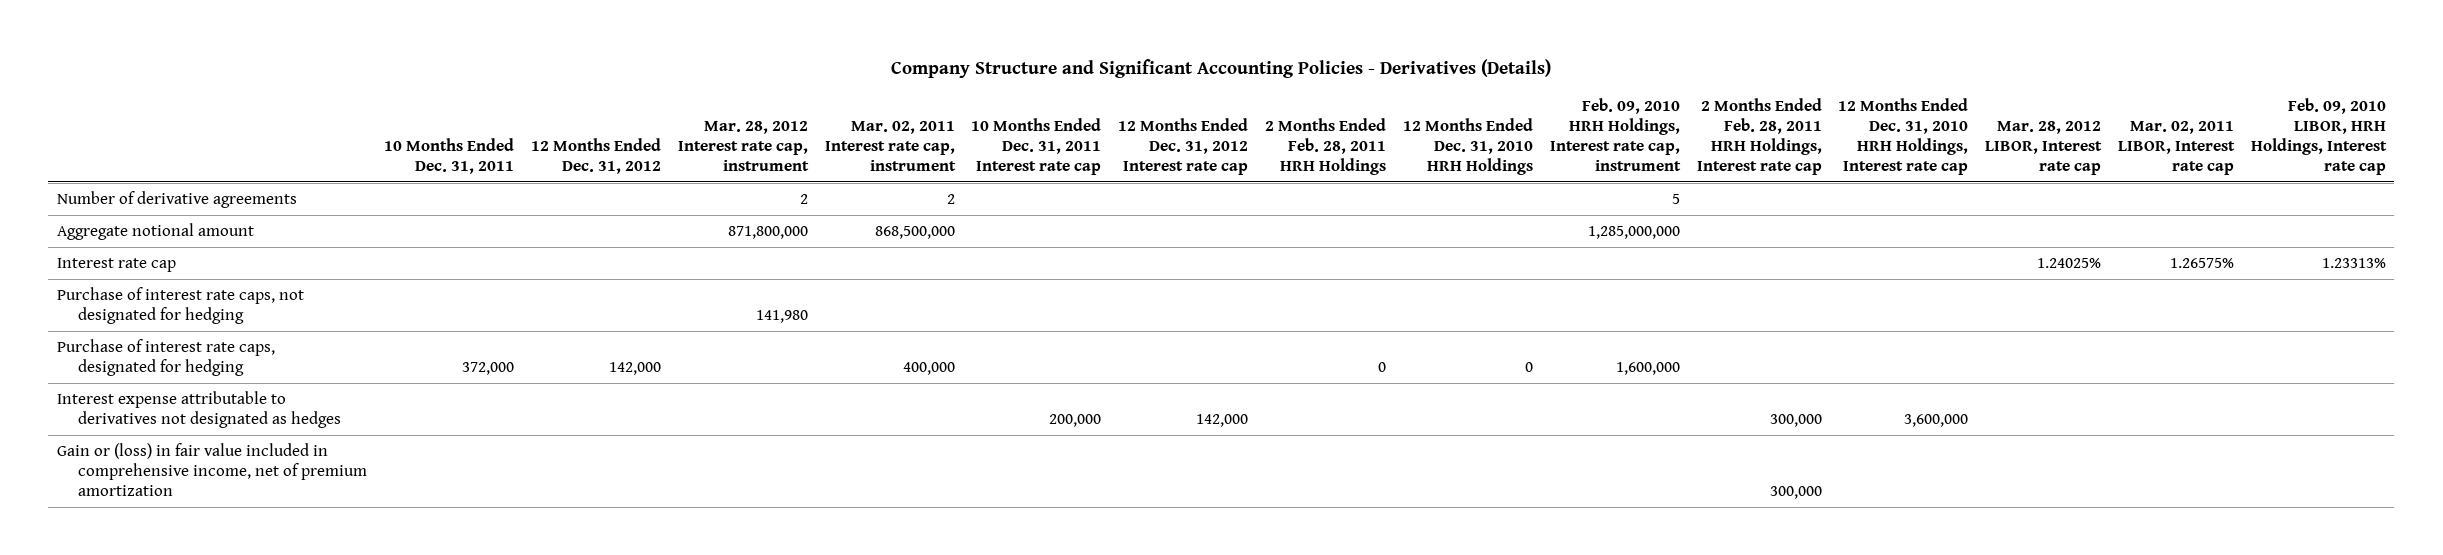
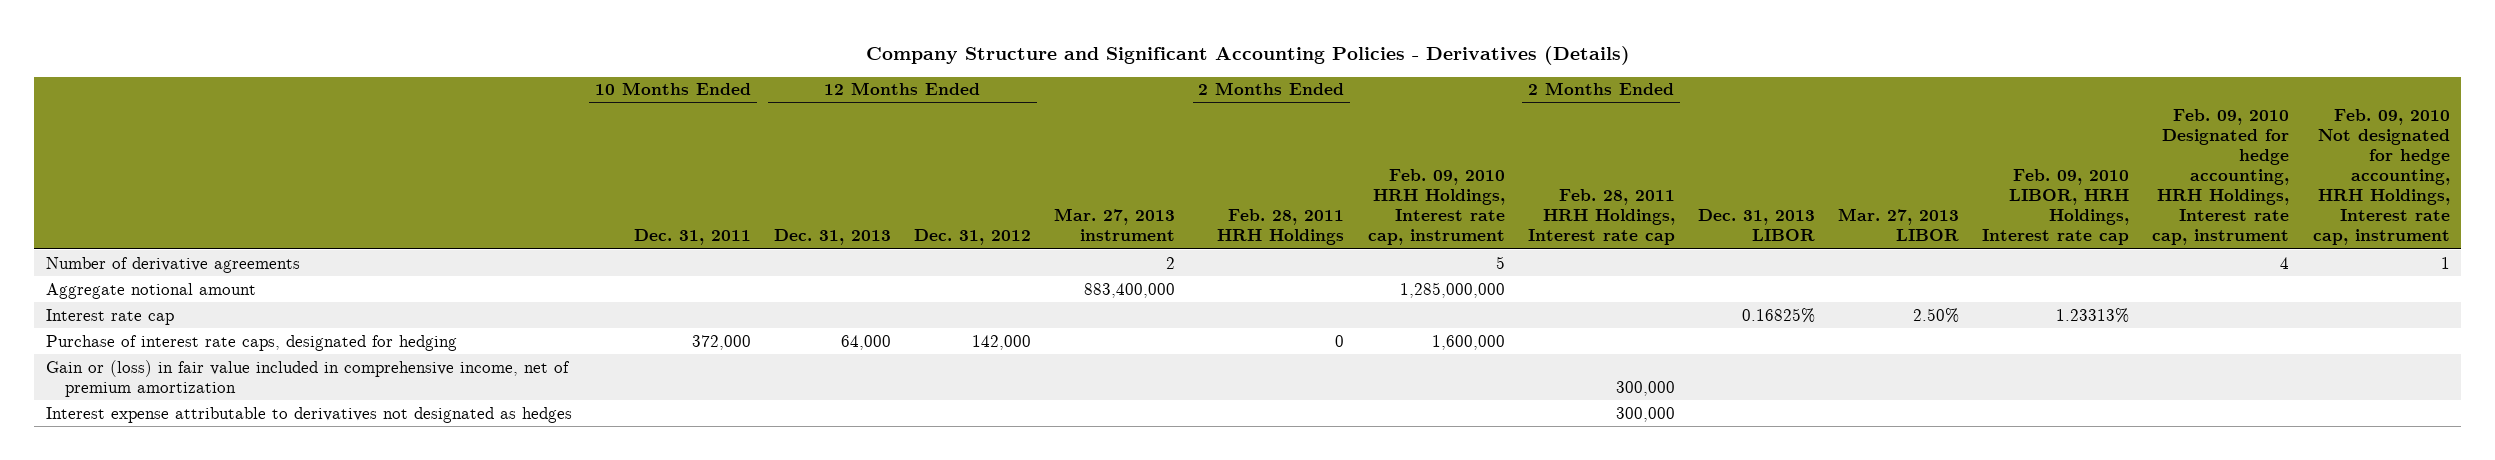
- | 10 Months Ended Dec. 31, 2011 | 12 Months Ended Dec. 31, 2012 | Mar. 28, 2012 Interest rate cap, instrument | Mar. 02, 2011 Interest rate cap, instrument | 10 Months Ended Dec. 31, 2011 Interest rate cap | 12 Months Ended Dec. 31, 2012 Interest rate cap | 2 Months Ended Feb. 28, 2011 HRH Holdings | 12 Months Ended Dec. 31, 2010 HRH Holdings | Feb. 09, 2010 HRH Holdings, Interest rate cap, instrument | 2 Months Ended Feb. 28, 2011 HRH Holdings, Interest rate cap | 12 Months Ended Dec. 31, 2010 HRH Holdings, Interest rate cap | Mar. 28, 2012 LIBOR, Interest rate cap | Mar. 02, 2011 LIBOR, Interest rate cap | Feb. 09, 2010 LIBOR, HRH Holdings, Interest rate cap
+ | 10 Months Ended Dec. 31, 2011 | 12 Months Ended Dec. 31, 2013 | 12 Months Ended Dec. 31, 2012 | Mar. 27, 2013 instrument | 2 Months Ended Feb. 28, 2011 HRH Holdings | Feb. 09, 2010 HRH Holdings, Interest rate cap, instrument | 2 Months Ended Feb. 28, 2011 HRH Holdings, Interest rate cap | Dec. 31, 2013 LIBOR | Mar. 27, 2013 LIBOR | Feb. 09, 2010 LIBOR, HRH Holdings, Interest rate cap | Feb. 09, 2010 Designated for hedge accounting, HRH Holdings, Interest rate cap, instrument | Feb. 09, 2010 Not designated for hedge accounting, HRH Holdings, Interest rate cap, instrument
- Purchase of interest rate caps, not designated for hedging | | | 141,980 | | | | | | | | | | |
moved down: Interest expense attributable to derivatives not designated as hedges | | | | | | | 300,000 | | | | |

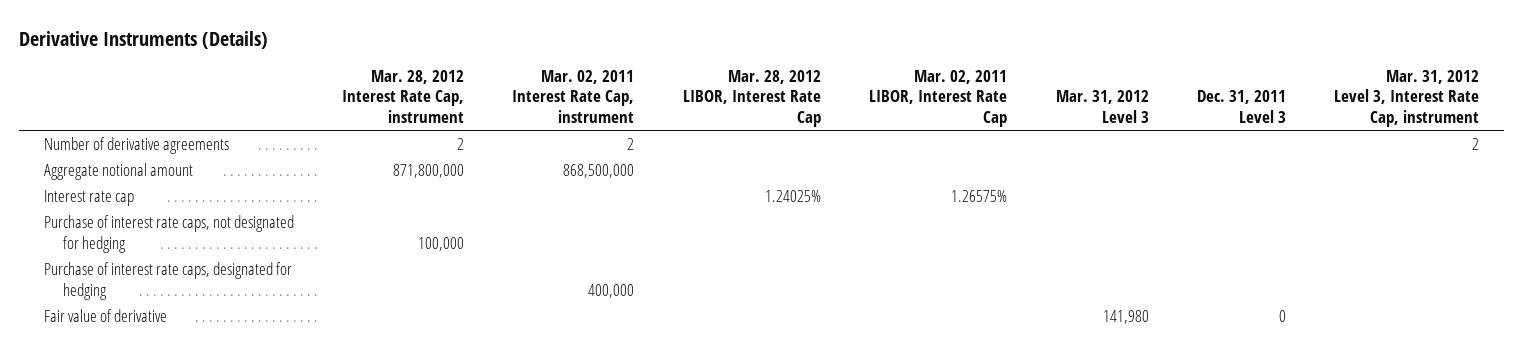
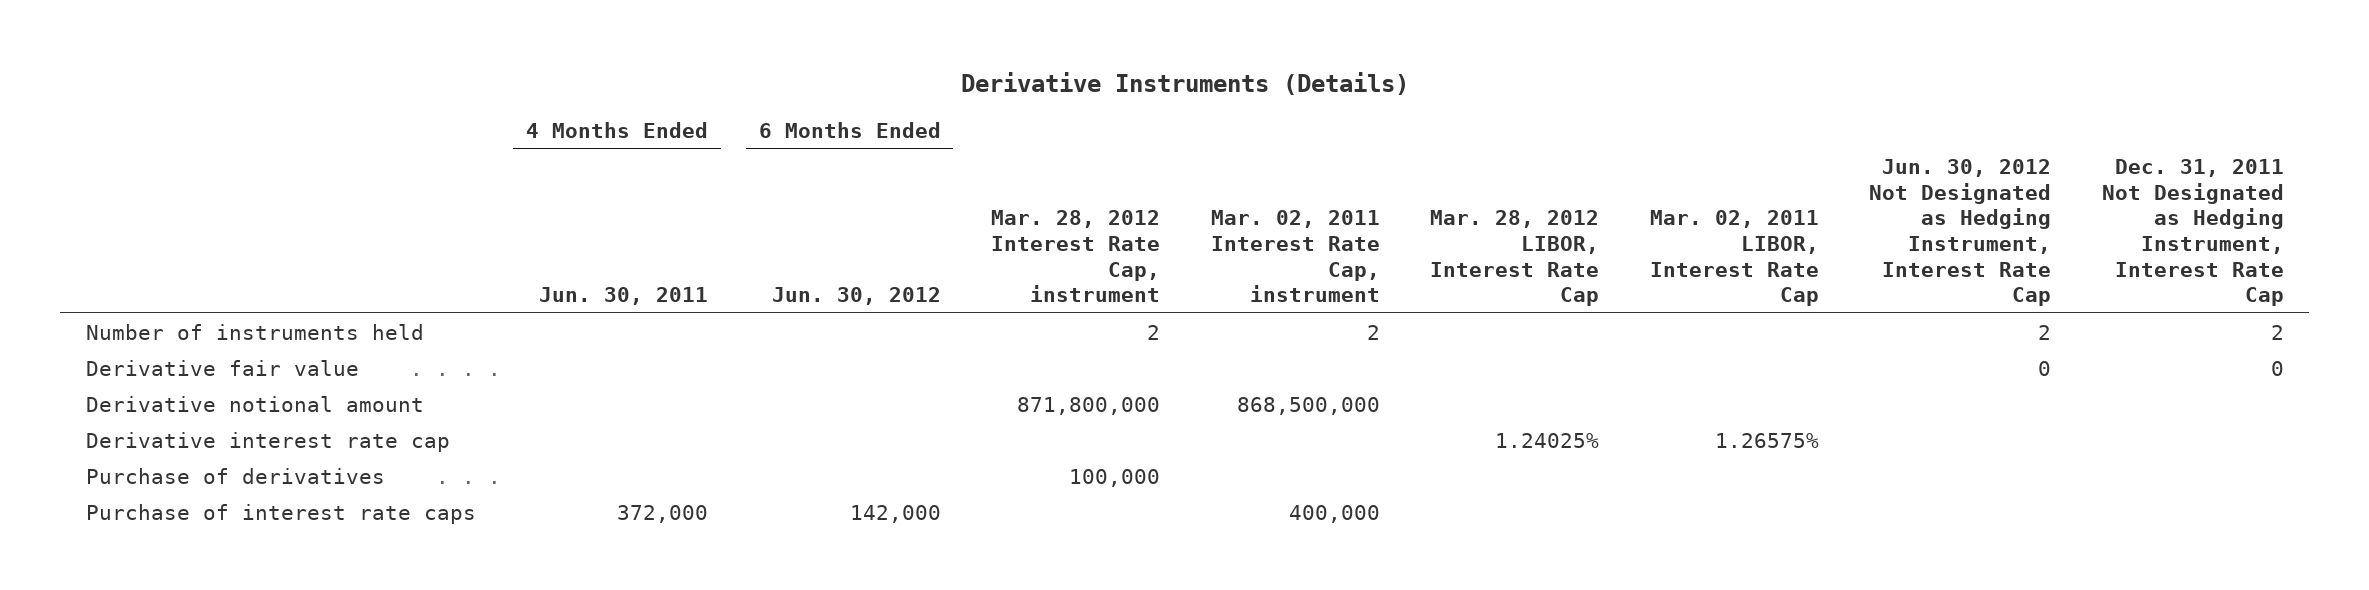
- | Mar. 28, 2012 Interest Rate Cap, instrument | Mar. 02, 2011 Interest Rate Cap, instrument | Mar. 28, 2012 LIBOR, Interest Rate Cap | Mar. 02, 2011 LIBOR, Interest Rate Cap | Mar. 31, 2012 Level 3 | Dec. 31, 2011 Level 3 | Mar. 31, 2012 Level 3, Interest Rate Cap, instrument
+ | 4 Months Ended Jun. 30, 2011 | 6 Months Ended Jun. 30, 2012 | Mar. 28, 2012 Interest Rate Cap, instrument | Mar. 02, 2011 Interest Rate Cap, instrument | Mar. 28, 2012 LIBOR, Interest Rate Cap | Mar. 02, 2011 LIBOR, Interest Rate Cap | Jun. 30, 2012 Not Designated as Hedging Instrument, Interest Rate Cap | Dec. 31, 2011 Not Designated as Hedging Instrument, Interest Rate Cap
- Number of derivative agreements | 2 | 2 | | | | | 2
- Aggregate notional amount | 871,800,000 | 868,500,000 | | | | |
- Interest rate cap | | | 1.24025% | 1.26575% | | |
- Purchase of interest rate caps, not designated for hedging | 100,000 | | | | | |
- Purchase of interest rate caps, designated for hedging | | 400,000 | | | | |
- Fair value of derivative | | | | | 141,980 | 0 |
+ Number of instruments held | | | 2 | 2 | | | 2 | 2
+ Derivative fair value | | | | | | | 0 | 0
+ Derivative notional amount | | | 871,800,000 | 868,500,000 | | | |
+ Derivative interest rate cap | | | | | 1.24025% | 1.26575% | |
+ Purchase of derivatives | | | 100,000 | | | | |
+ Purchase of interest rate caps | 372,000 | 142,000 | | 400,000 | | | |

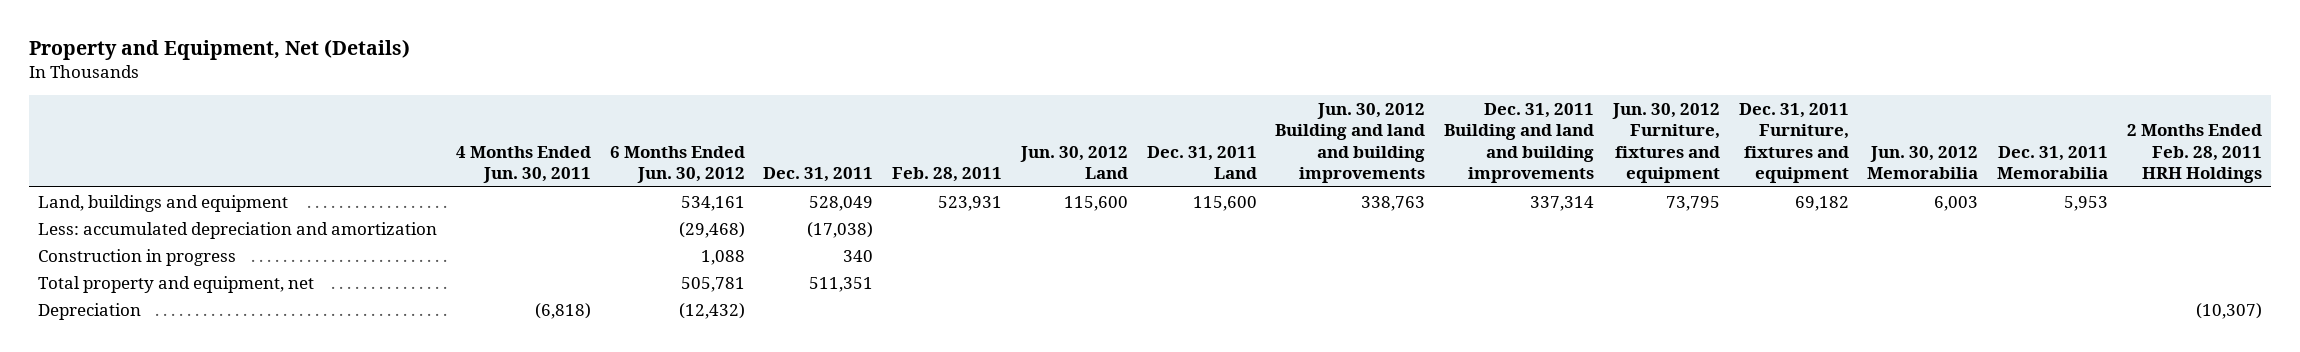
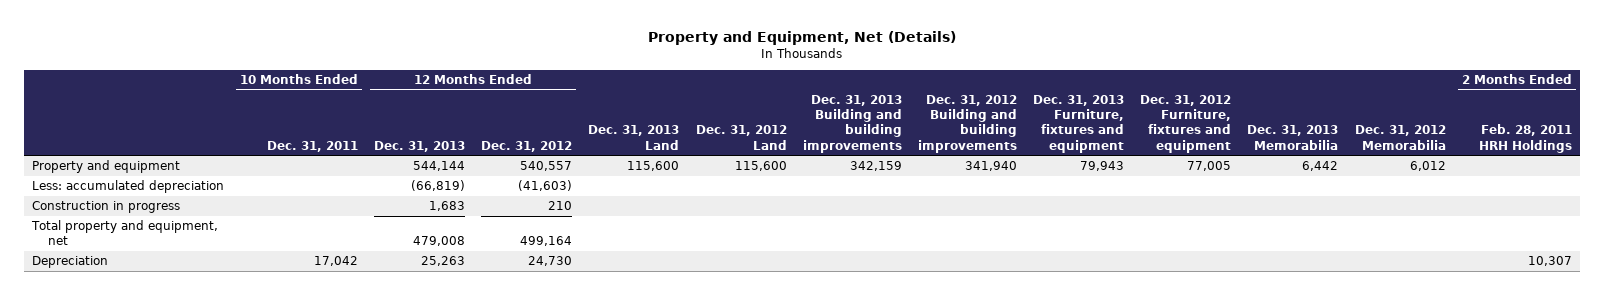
- | 4 Months Ended Jun. 30, 2011 | 6 Months Ended Jun. 30, 2012 | Dec. 31, 2011 | Feb. 28, 2011 | Jun. 30, 2012 Land | Dec. 31, 2011 Land | Jun. 30, 2012 Building and land and building improvements | Dec. 31, 2011 Building and land and building improvements | Jun. 30, 2012 Furniture, fixtures and equipment | Dec. 31, 2011 Furniture, fixtures and equipment | Jun. 30, 2012 Memorabilia | Dec. 31, 2011 Memorabilia | 2 Months Ended Feb. 28, 2011 HRH Holdings
+ | 10 Months Ended Dec. 31, 2011 | 12 Months Ended Dec. 31, 2013 | 12 Months Ended Dec. 31, 2012 | Dec. 31, 2013 Land | Dec. 31, 2012 Land | Dec. 31, 2013 Building and building improvements | Dec. 31, 2012 Building and building improvements | Dec. 31, 2013 Furniture, fixtures and equipment | Dec. 31, 2012 Furniture, fixtures and equipment | Dec. 31, 2013 Memorabilia | Dec. 31, 2012 Memorabilia | 2 Months Ended Feb. 28, 2011 HRH Holdings
- Land, buildings and equipment | | 534,161 | 528,049 | 523,931 | 115,600 | 115,600 | 338,763 | 337,314 | 73,795 | 69,182 | 6,003 | 5,953 |
- Less: accumulated depreciation and amortization | | (29,468) | (17,038) | | | | | | | | | |
+ Property and equipment | | 544,144 | 540,557 | 115,600 | 115,600 | 342,159 | 341,940 | 79,943 | 77,005 | 6,442 | 6,012 |
+ Less: accumulated depreciation | | (66,819) | (41,603) | | | | | | | | |
- Depreciation | (6,818) | (12,432) | | | | | | | | | | | (10,307)
+ Depreciation | 17,042 | 25,263 | 24,730 | | | | | | | | | 10,307

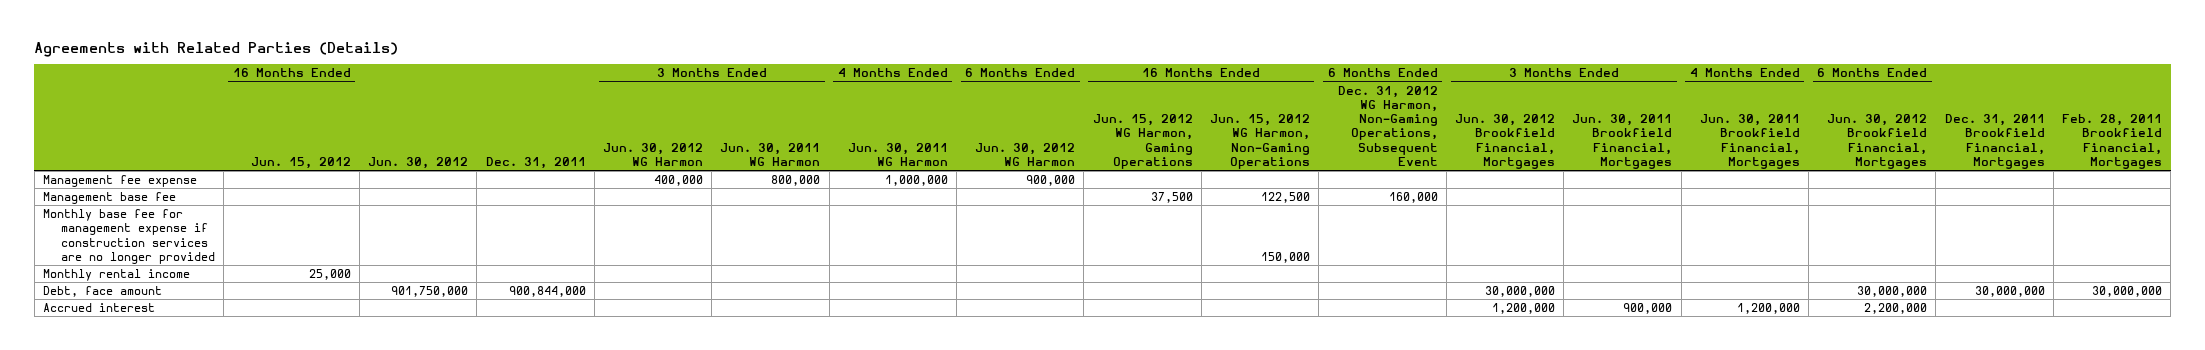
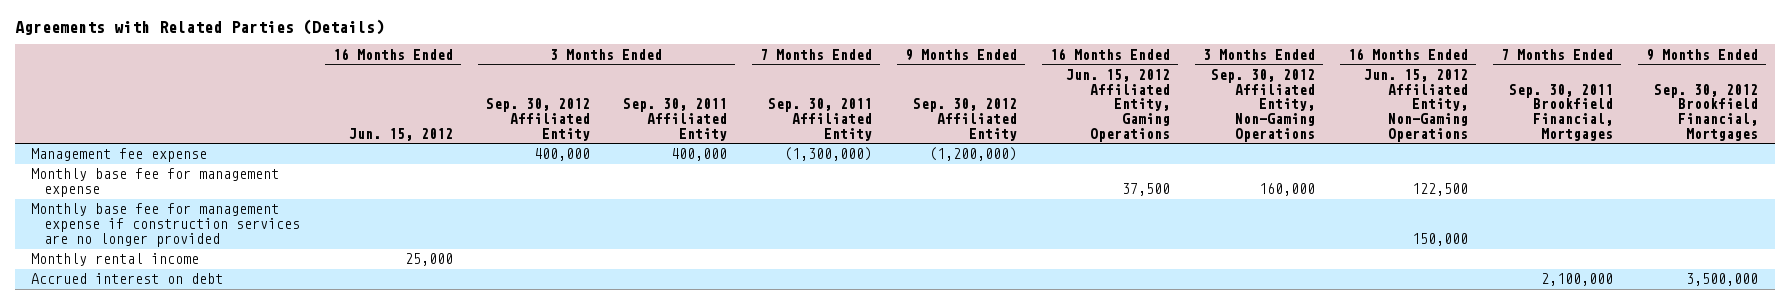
- | 16 Months Ended Jun. 15, 2012 | Jun. 30, 2012 | Dec. 31, 2011 | 3 Months Ended Jun. 30, 2012 WG Harmon | 3 Months Ended Jun. 30, 2011 WG Harmon | 4 Months Ended Jun. 30, 2011 WG Harmon | 6 Months Ended Jun. 30, 2012 WG Harmon | 16 Months Ended Jun. 15, 2012 WG Harmon, Gaming Operations | 16 Months Ended Jun. 15, 2012 WG Harmon, Non-Gaming Operations | 6 Months Ended Dec. 31, 2012 WG Harmon, Non-Gaming Operations, Subsequent Event | 3 Months Ended Jun. 30, 2012 Brookfield Financial, Mortgages | 3 Months Ended Jun. 30, 2011 Brookfield Financial, Mortgages | 4 Months Ended Jun. 30, 2011 Brookfield Financial, Mortgages | 6 Months Ended Jun. 30, 2012 Brookfield Financial, Mortgages | Dec. 31, 2011 Brookfield Financial, Mortgages | Feb. 28, 2011 Brookfield Financial, Mortgages
+ | 16 Months Ended Jun. 15, 2012 | 3 Months Ended Sep. 30, 2012 Affiliated Entity | 3 Months Ended Sep. 30, 2011 Affiliated Entity | 7 Months Ended Sep. 30, 2011 Affiliated Entity | 9 Months Ended Sep. 30, 2012 Affiliated Entity | 16 Months Ended Jun. 15, 2012 Affiliated Entity, Gaming Operations | 3 Months Ended Sep. 30, 2012 Affiliated Entity, Non-Gaming Operations | 16 Months Ended Jun. 15, 2012 Affiliated Entity, Non-Gaming Operations | 7 Months Ended Sep. 30, 2011 Brookfield Financial, Mortgages | 9 Months Ended Sep. 30, 2012 Brookfield Financial, Mortgages
- Management base fee | | | | | | | | 37,500 | 122,500 | 160,000 | | | | | |
+ Monthly base fee for management expense | | | | | | 37,500 | 160,000 | 122,500 | |
- Debt, face amount | | 901,750,000 | 900,844,000 | | | | | | | | 30,000,000 | | | 30,000,000 | 30,000,000 | 30,000,000
- Accrued interest | | | | | | | | | | | 1,200,000 | 900,000 | 1,200,000 | 2,200,000 | |
+ Accrued interest on debt | | | | | | | | | 2,100,000 | 3,500,000

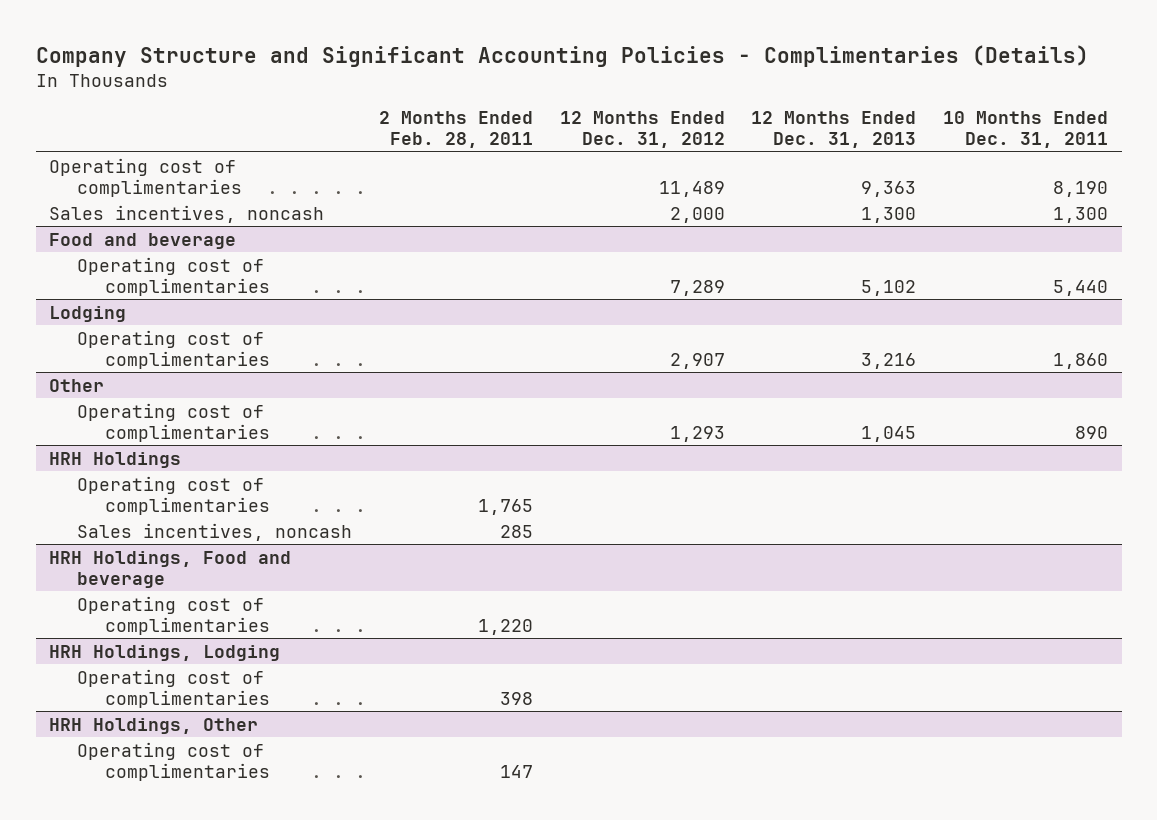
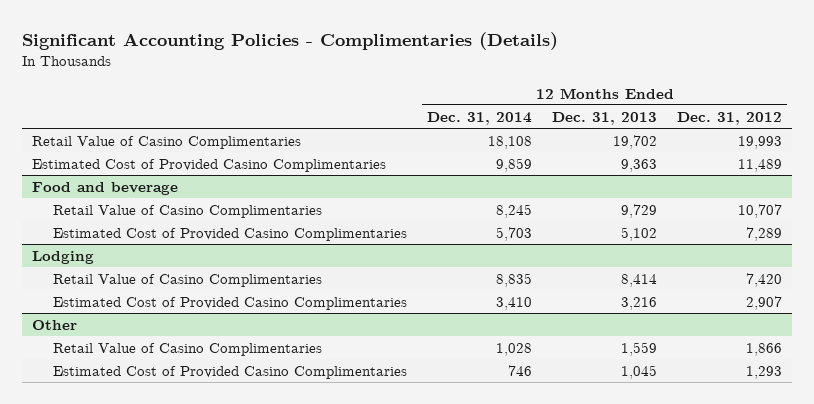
- Company Structure and Significant Accounting Policies - Complimentaries (Details)
+ Significant Accounting Policies - Complimentaries (Details)
- | 2 Months Ended Feb. 28, 2011 | 12 Months Ended Dec. 31, 2012 | 12 Months Ended Dec. 31, 2013 | 10 Months Ended Dec. 31, 2011
+ | 12 Months Ended Dec. 31, 2014 | 12 Months Ended Dec. 31, 2013 | 12 Months Ended Dec. 31, 2012
- Operating cost of complimentaries | | 11,489 | 9,363 | 8,190
- Sales incentives, noncash | | 2,000 | 1,300 | 1,300
+ Retail Value of Casino Complimentaries | 18,108 | 19,702 | 19,993
+ Estimated Cost of Provided Casino Complimentaries | 9,859 | 9,363 | 11,489
@ Food and beverage
- Operating cost of complimentaries | | 7,289 | 5,102 | 5,440
+ Retail Value of Casino Complimentaries | 8,245 | 9,729 | 10,707
+ Estimated Cost of Provided Casino Complimentaries | 5,703 | 5,102 | 7,289
@ Lodging
- Operating cost of complimentaries | | 2,907 | 3,216 | 1,860
+ Retail Value of Casino Complimentaries | 8,835 | 8,414 | 7,420
+ Estimated Cost of Provided Casino Complimentaries | 3,410 | 3,216 | 2,907
@ Other
- Operating cost of complimentaries | | 1,293 | 1,045 | 890
- HRH Holdings
- Operating cost of complimentaries | 1,765 | | |
- Sales incentives, noncash | 285 | | |
- HRH Holdings, Food and beverage
- Operating cost of complimentaries | 1,220 | | |
- HRH Holdings, Lodging
- Operating cost of complimentaries | 398 | | |
- HRH Holdings, Other
- Operating cost of complimentaries | 147 | | |
@ Other
+ Retail Value of Casino Complimentaries | 1,028 | 1,559 | 1,866
+ Estimated Cost of Provided Casino Complimentaries | 746 | 1,045 | 1,293

